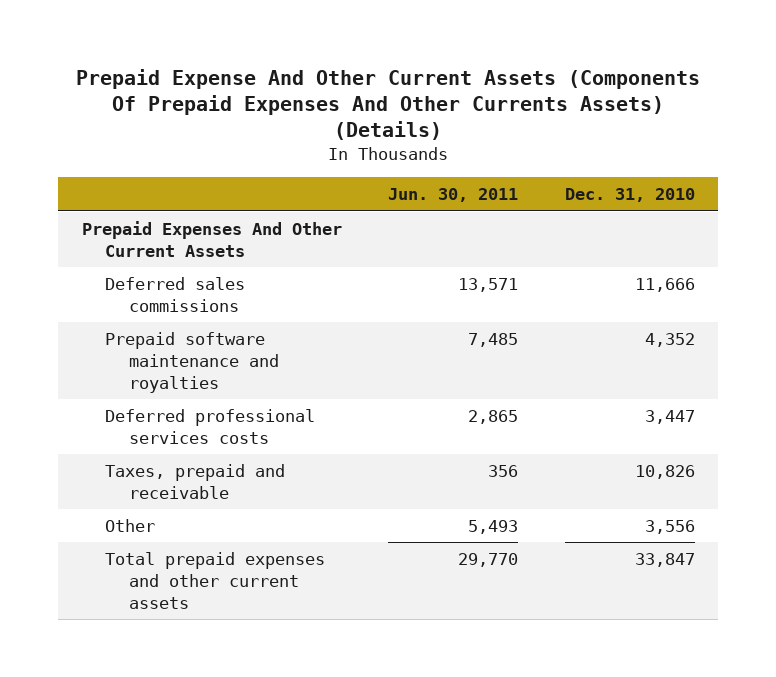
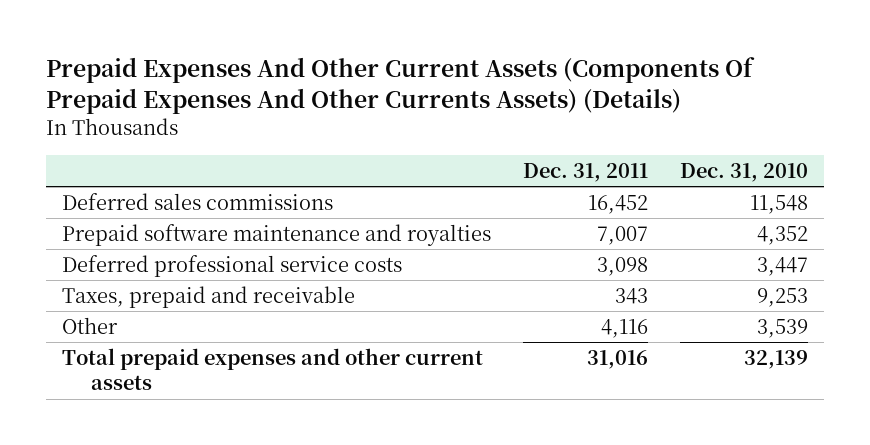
- Prepaid Expense And Other Current Assets (Components Of Prepaid Expenses And Other Currents Assets) (Details)
+ Prepaid Expenses And Other Current Assets (Components Of Prepaid Expenses And Other Currents Assets) (Details)
- | Jun. 30, 2011 | Dec. 31, 2010
+ | Dec. 31, 2011 | Dec. 31, 2010
- Prepaid Expenses And Other Current Assets
- Deferred sales commissions | 13,571 | 11,666
+ Deferred sales commissions | 16,452 | 11,548
- Deferred professional services costs | 2,865 | 3,447
- Taxes, prepaid and receivable | 356 | 10,826
- Other | 5,493 | 3,556
- Total prepaid expenses and other current assets | 29,770 | 33,847
+ Deferred professional service costs | 3,098 | 3,447
+ Taxes, prepaid and receivable | 343 | 9,253
+ Other | 4,116 | 3,539
+ Total prepaid expenses and other current assets | 31,016 | 32,139

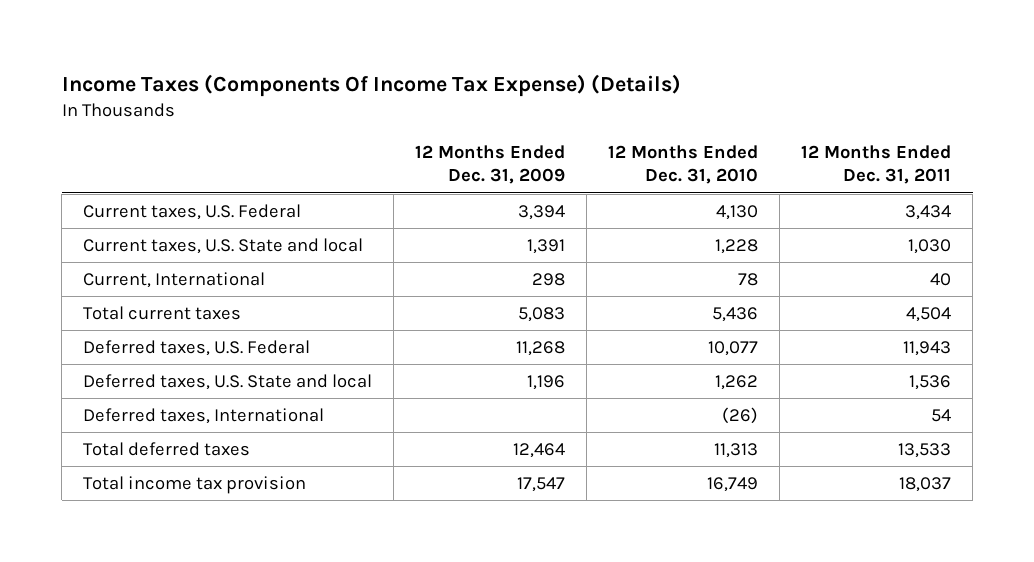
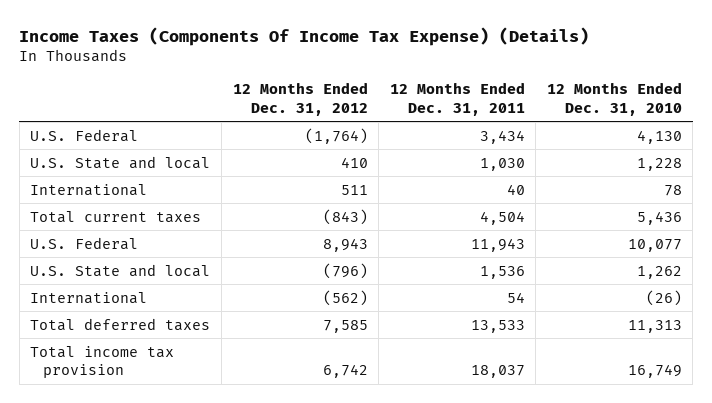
- | 12 Months Ended Dec. 31, 2009 | 12 Months Ended Dec. 31, 2010 | 12 Months Ended Dec. 31, 2011
+ | 12 Months Ended Dec. 31, 2012 | 12 Months Ended Dec. 31, 2011 | 12 Months Ended Dec. 31, 2010
- Current taxes, U.S. Federal | 3,394 | 4,130 | 3,434
- Current taxes, U.S. State and local | 1,391 | 1,228 | 1,030
- Current, International | 298 | 78 | 40
+ U.S. Federal | (1,764) | 3,434 | 4,130
+ U.S. State and local | 410 | 1,030 | 1,228
+ International | 511 | 40 | 78
- Deferred taxes, U.S. Federal | 11,268 | 10,077 | 11,943
- Deferred taxes, U.S. State and local | 1,196 | 1,262 | 1,536
- Deferred taxes, International | | (26) | 54
+ U.S. Federal | 8,943 | 11,943 | 10,077
+ U.S. State and local | (796) | 1,536 | 1,262
+ International | (562) | 54 | (26)

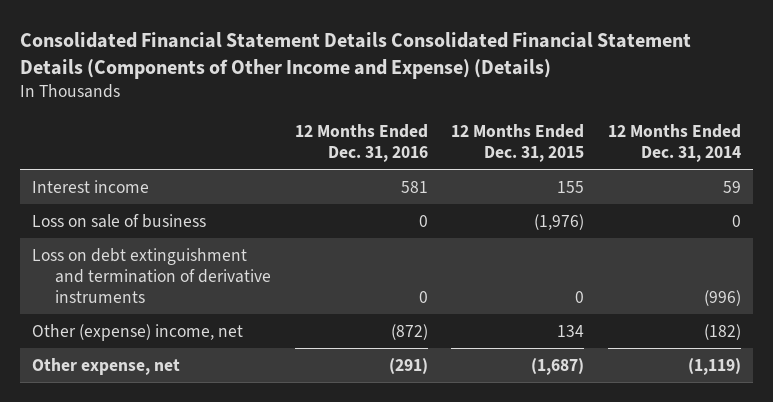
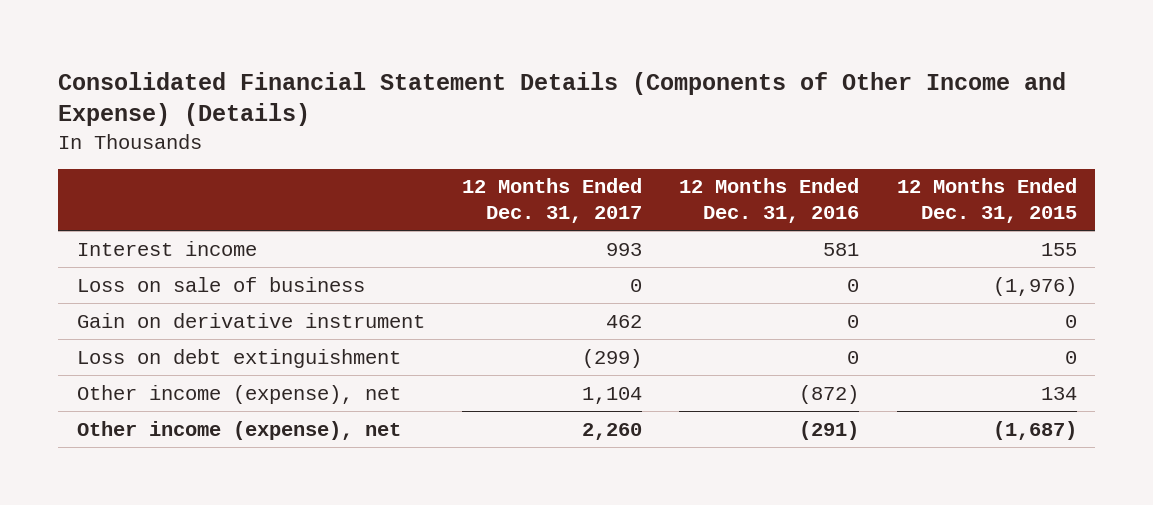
- Consolidated Financial Statement Details Consolidated Financial Statement Details (Components of Other Income and Expense) (Details)
+ Consolidated Financial Statement Details (Components of Other Income and Expense) (Details)
- | 12 Months Ended Dec. 31, 2016 | 12 Months Ended Dec. 31, 2015 | 12 Months Ended Dec. 31, 2014
+ | 12 Months Ended Dec. 31, 2017 | 12 Months Ended Dec. 31, 2016 | 12 Months Ended Dec. 31, 2015
- Loss on debt extinguishment and termination of derivative instruments | 0 | 0 | (996)
- Other (expense) income, net | (872) | 134 | (182)
- Other expense, net | (291) | (1,687) | (1,119)
+ Gain on derivative instrument | 462 | 0 | 0
+ Loss on debt extinguishment | (299) | 0 | 0
+ Other income (expense), net | 1,104 | (872) | 134
+ Other income (expense), net | 2,260 | (291) | (1,687)

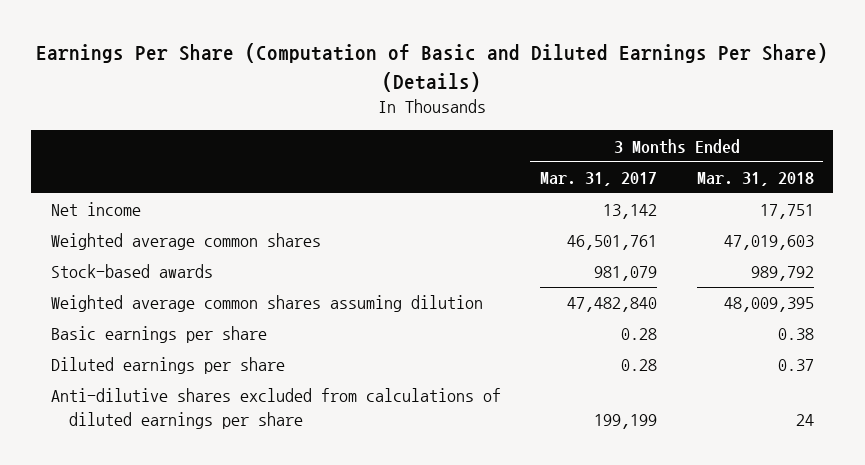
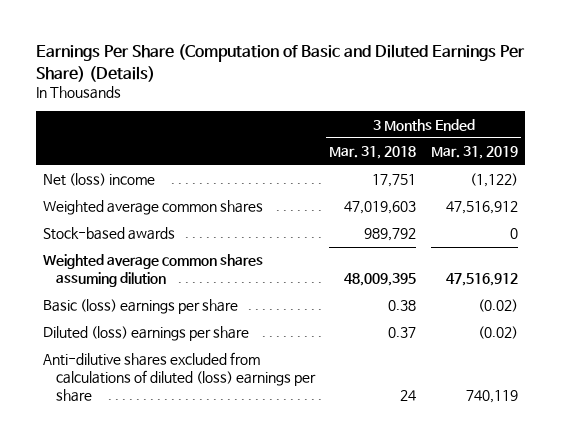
- | 3 Months Ended Mar. 31, 2017 | 3 Months Ended Mar. 31, 2018
+ | 3 Months Ended Mar. 31, 2018 | 3 Months Ended Mar. 31, 2019
- Net income | 13,142 | 17,751
+ Net (loss) income | 17,751 | (1,122)
- Basic earnings per share | 0.28 | 0.38
- Diluted earnings per share | 0.28 | 0.37
- Anti-dilutive shares excluded from calculations of diluted earnings per share | 199,199 | 24
+ Basic (loss) earnings per share | 0.38 | (0.02)
+ Diluted (loss) earnings per share | 0.37 | (0.02)
+ Anti-dilutive shares excluded from calculations of diluted (loss) earnings per share | 24 | 740,119

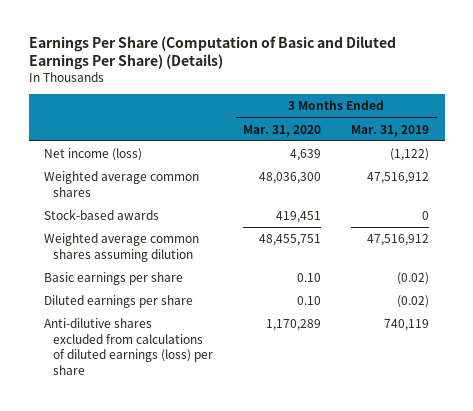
- | 3 Months Ended Mar. 31, 2018 | 3 Months Ended Mar. 31, 2019
+ | 3 Months Ended Mar. 31, 2020 | 3 Months Ended Mar. 31, 2019
- Net (loss) income | 17,751 | (1,122)
+ Net income (loss) | 4,639 | (1,122)
- Basic (loss) earnings per share | 0.38 | (0.02)
- Diluted (loss) earnings per share | 0.37 | (0.02)
- Anti-dilutive shares excluded from calculations of diluted (loss) earnings per share | 24 | 740,119
+ Basic earnings per share | 0.10 | (0.02)
+ Diluted earnings per share | 0.10 | (0.02)
+ Anti-dilutive shares excluded from calculations of diluted earnings (loss) per share | 1,170,289 | 740,119

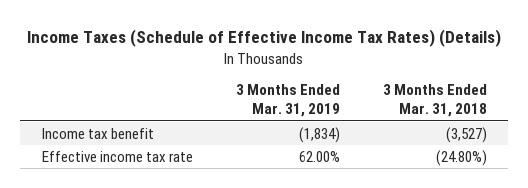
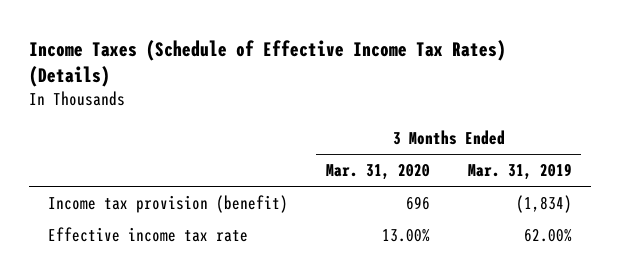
- | 3 Months Ended Mar. 31, 2019 | 3 Months Ended Mar. 31, 2018
+ | 3 Months Ended Mar. 31, 2020 | 3 Months Ended Mar. 31, 2019
- Income tax benefit | (1,834) | (3,527)
+ Income tax provision (benefit) | 696 | (1,834)

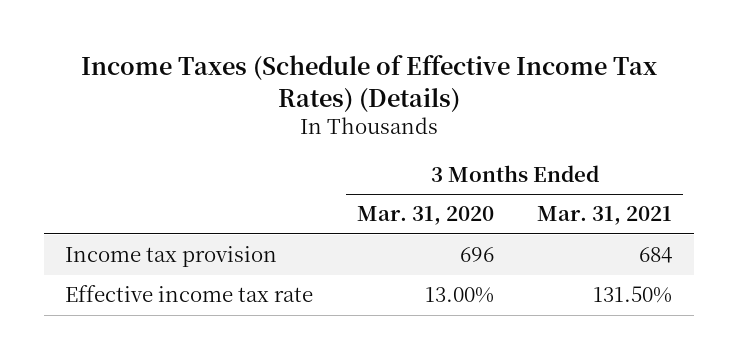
- | 3 Months Ended Mar. 31, 2020 | 3 Months Ended Mar. 31, 2019
+ | 3 Months Ended Mar. 31, 2020 | 3 Months Ended Mar. 31, 2021
- Income tax provision (benefit) | 696 | (1,834)
+ Income tax provision | 696 | 684

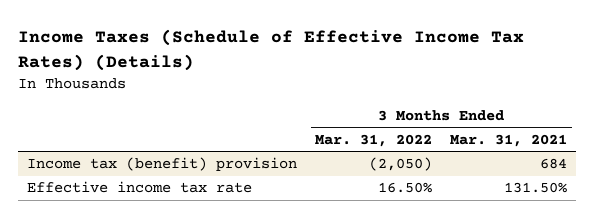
- | 3 Months Ended Mar. 31, 2020 | 3 Months Ended Mar. 31, 2021
+ | 3 Months Ended Mar. 31, 2022 | 3 Months Ended Mar. 31, 2021
- Income tax provision | 696 | 684
+ Income tax (benefit) provision | (2,050) | 684

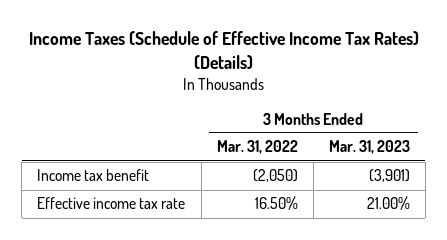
- | 3 Months Ended Mar. 31, 2022 | 3 Months Ended Mar. 31, 2021
+ | 3 Months Ended Mar. 31, 2022 | 3 Months Ended Mar. 31, 2023
- Income tax (benefit) provision | (2,050) | 684
+ Income tax benefit | (2,050) | (3,901)

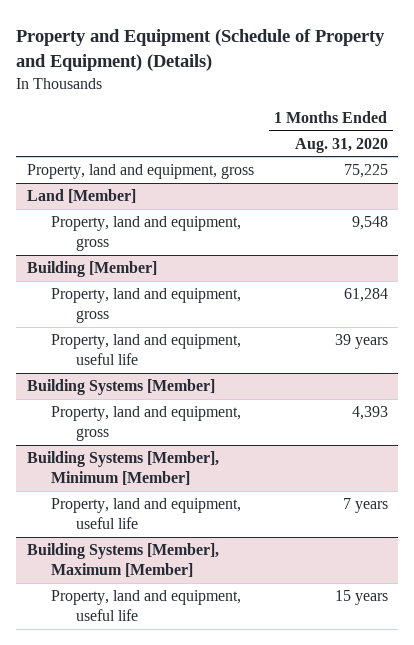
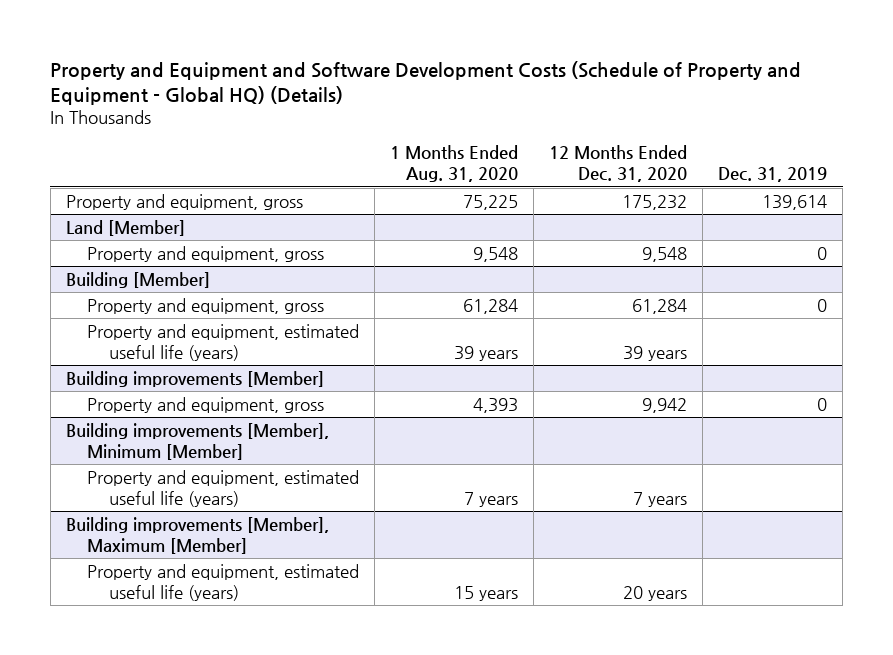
- Property and Equipment (Schedule of Property and Equipment) (Details)
+ Property and Equipment and Software Development Costs (Schedule of Property and Equipment - Global HQ) (Details)
- | 1 Months Ended Aug. 31, 2020
+ | 1 Months Ended Aug. 31, 2020 | 12 Months Ended Dec. 31, 2020 | Dec. 31, 2019
- Property, land and equipment, gross | 75,225
+ Property and equipment, gross | 75,225 | 175,232 | 139,614
@ Land [Member]
- Property, land and equipment, gross | 9,548
+ Property and equipment, gross | 9,548 | 9,548 | 0
@ Building [Member]
- Property, land and equipment, gross | 61,284
- Property, land and equipment, useful life | 39 years
- Building Systems [Member]
- Property, land and equipment, gross | 4,393
- Building Systems [Member], Minimum [Member]
- Property, land and equipment, useful life | 7 years
- Building Systems [Member], Maximum [Member]
- Property, land and equipment, useful life | 15 years
@ Building [Member]
+ Property and equipment, gross | 61,284 | 61,284 | 0
+ Property and equipment, estimated useful life (years) | 39 years | 39 years |
+ Building improvements [Member]
+ Property and equipment, gross | 4,393 | 9,942 | 0
+ Building improvements [Member], Minimum [Member]
+ Property and equipment, estimated useful life (years) | 7 years | 7 years |
+ Building improvements [Member], Maximum [Member]
+ Property and equipment, estimated useful life (years) | 15 years | 20 years |

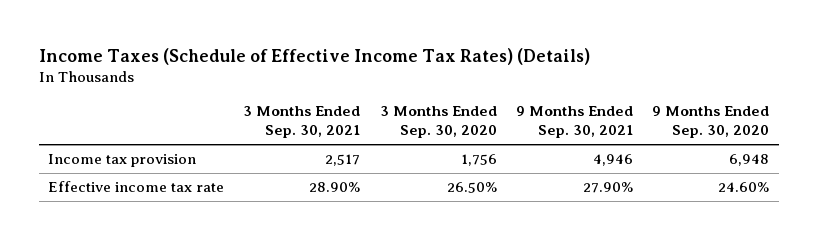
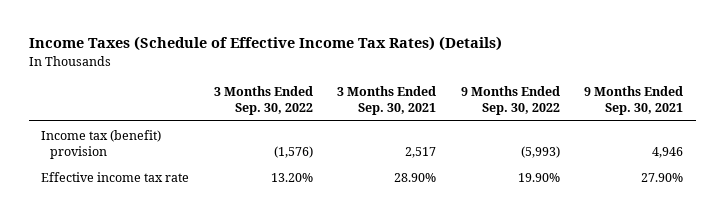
- | 3 Months Ended Sep. 30, 2021 | 3 Months Ended Sep. 30, 2020 | 9 Months Ended Sep. 30, 2021 | 9 Months Ended Sep. 30, 2020
+ | 3 Months Ended Sep. 30, 2022 | 3 Months Ended Sep. 30, 2021 | 9 Months Ended Sep. 30, 2022 | 9 Months Ended Sep. 30, 2021
- Income tax provision | 2,517 | 1,756 | 4,946 | 6,948
+ Income tax (benefit) provision | (1,576) | 2,517 | (5,993) | 4,946

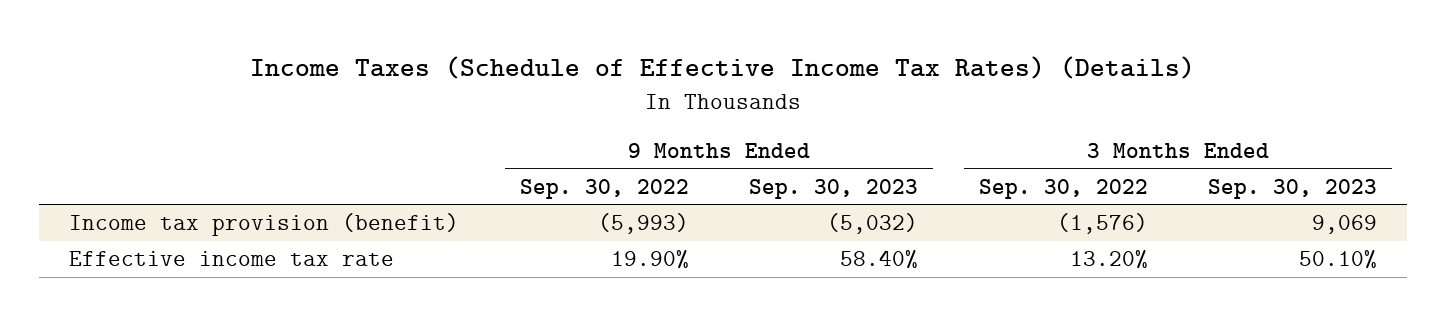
- | 3 Months Ended Sep. 30, 2022 | 3 Months Ended Sep. 30, 2021 | 9 Months Ended Sep. 30, 2022 | 9 Months Ended Sep. 30, 2021
+ | 9 Months Ended Sep. 30, 2022 | 9 Months Ended Sep. 30, 2023 | 3 Months Ended Sep. 30, 2022 | 3 Months Ended Sep. 30, 2023
- Income tax (benefit) provision | (1,576) | 2,517 | (5,993) | 4,946
+ Income tax provision (benefit) | (5,993) | (5,032) | (1,576) | 9,069

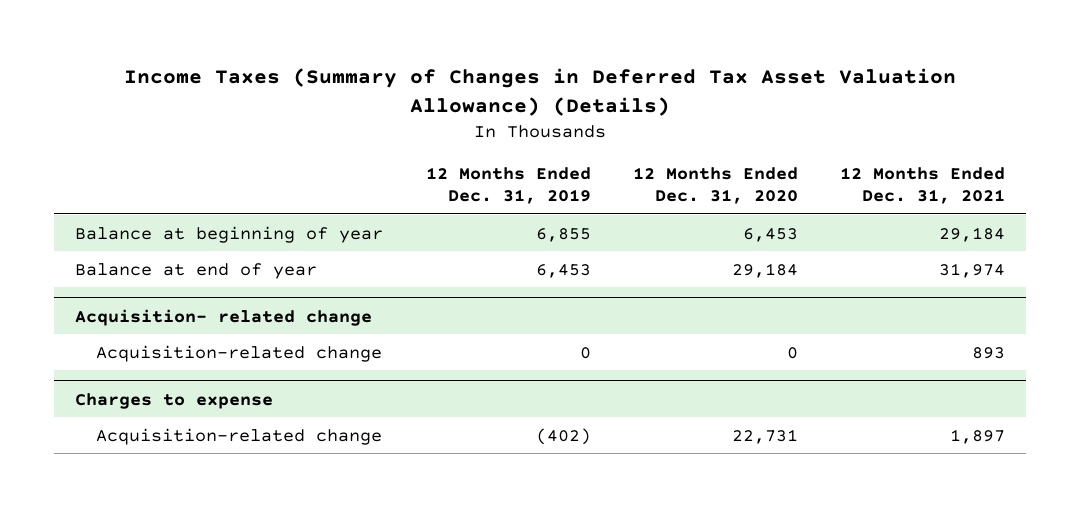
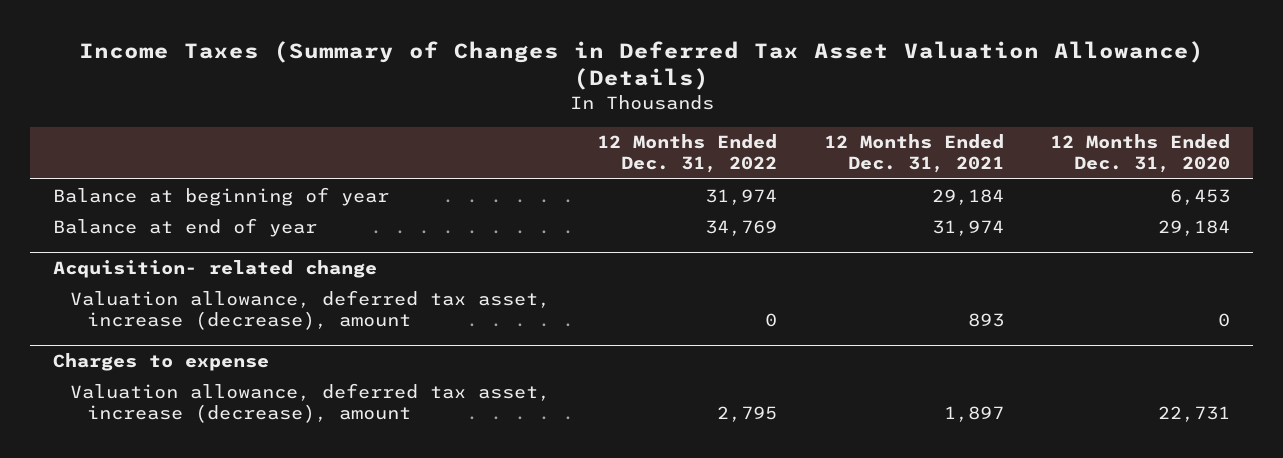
- | 12 Months Ended Dec. 31, 2019 | 12 Months Ended Dec. 31, 2020 | 12 Months Ended Dec. 31, 2021
+ | 12 Months Ended Dec. 31, 2022 | 12 Months Ended Dec. 31, 2021 | 12 Months Ended Dec. 31, 2020
@ Acquisition- related change
- Acquisition-related change | 0 | 0 | 893
+ Valuation allowance, deferred tax asset, increase (decrease), amount | 0 | 893 | 0
@ Charges to expense
- Acquisition-related change | (402) | 22,731 | 1,897
+ Valuation allowance, deferred tax asset, increase (decrease), amount | 2,795 | 1,897 | 22,731

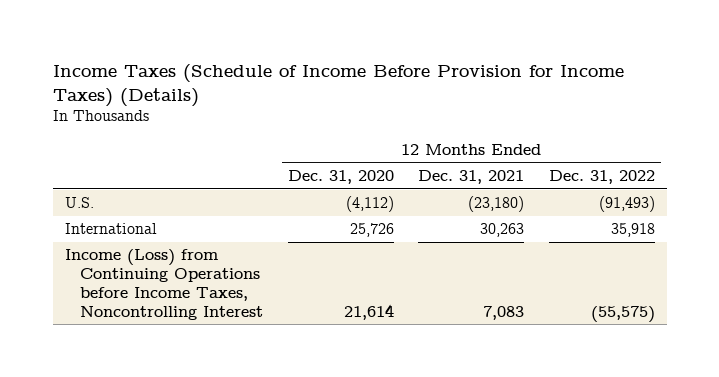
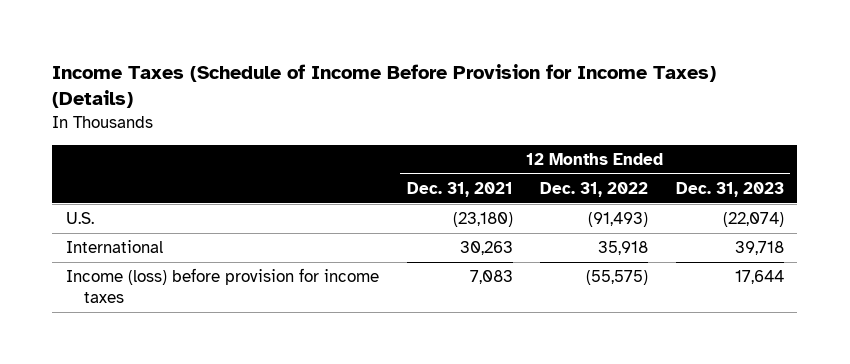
- | 12 Months Ended Dec. 31, 2020 | 12 Months Ended Dec. 31, 2021 | 12 Months Ended Dec. 31, 2022
+ | 12 Months Ended Dec. 31, 2021 | 12 Months Ended Dec. 31, 2022 | 12 Months Ended Dec. 31, 2023
- Income (Loss) from Continuing Operations before Income Taxes, Noncontrolling Interest | 21,614 | 7,083 | (55,575)
+ Income (loss) before provision for income taxes | 7,083 | (55,575) | 17,644

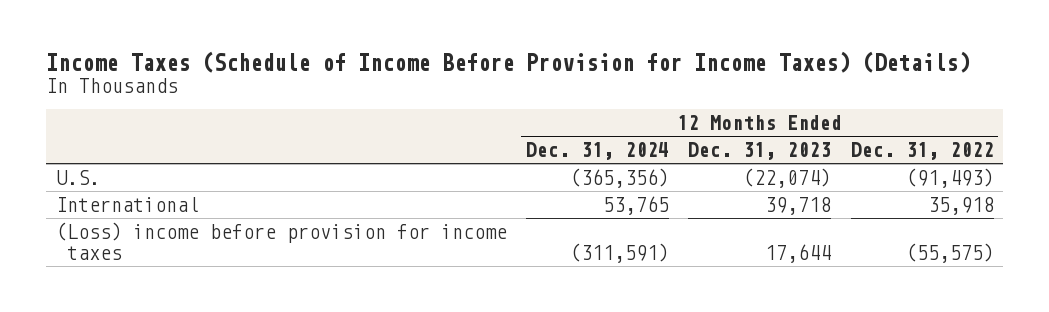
- | 12 Months Ended Dec. 31, 2021 | 12 Months Ended Dec. 31, 2022 | 12 Months Ended Dec. 31, 2023
+ | 12 Months Ended Dec. 31, 2024 | 12 Months Ended Dec. 31, 2023 | 12 Months Ended Dec. 31, 2022
- Income (loss) before provision for income taxes | 7,083 | (55,575) | 17,644
+ (Loss) income before provision for income taxes | (311,591) | 17,644 | (55,575)

